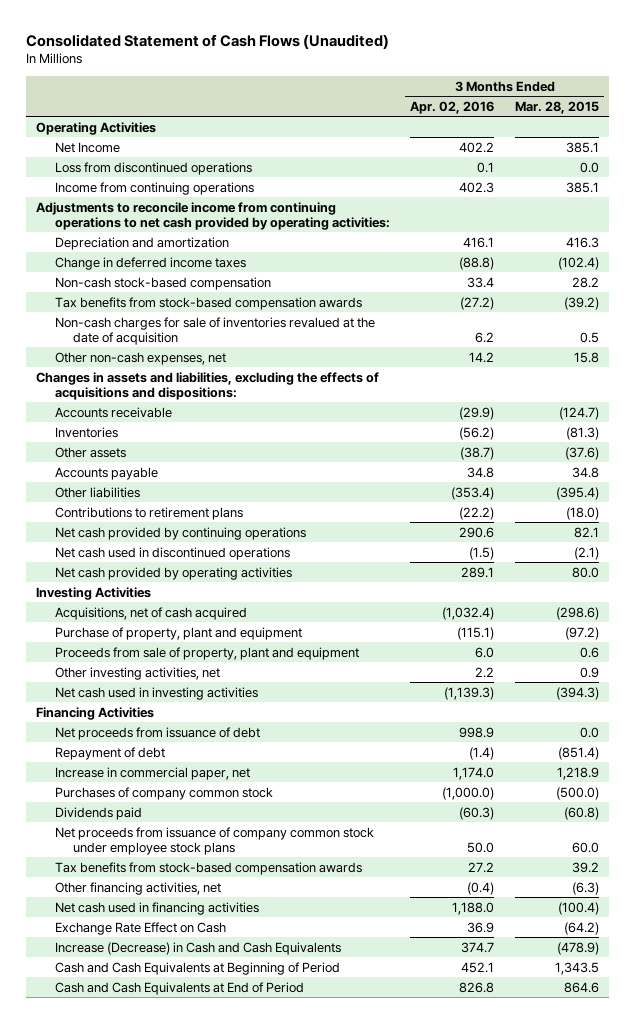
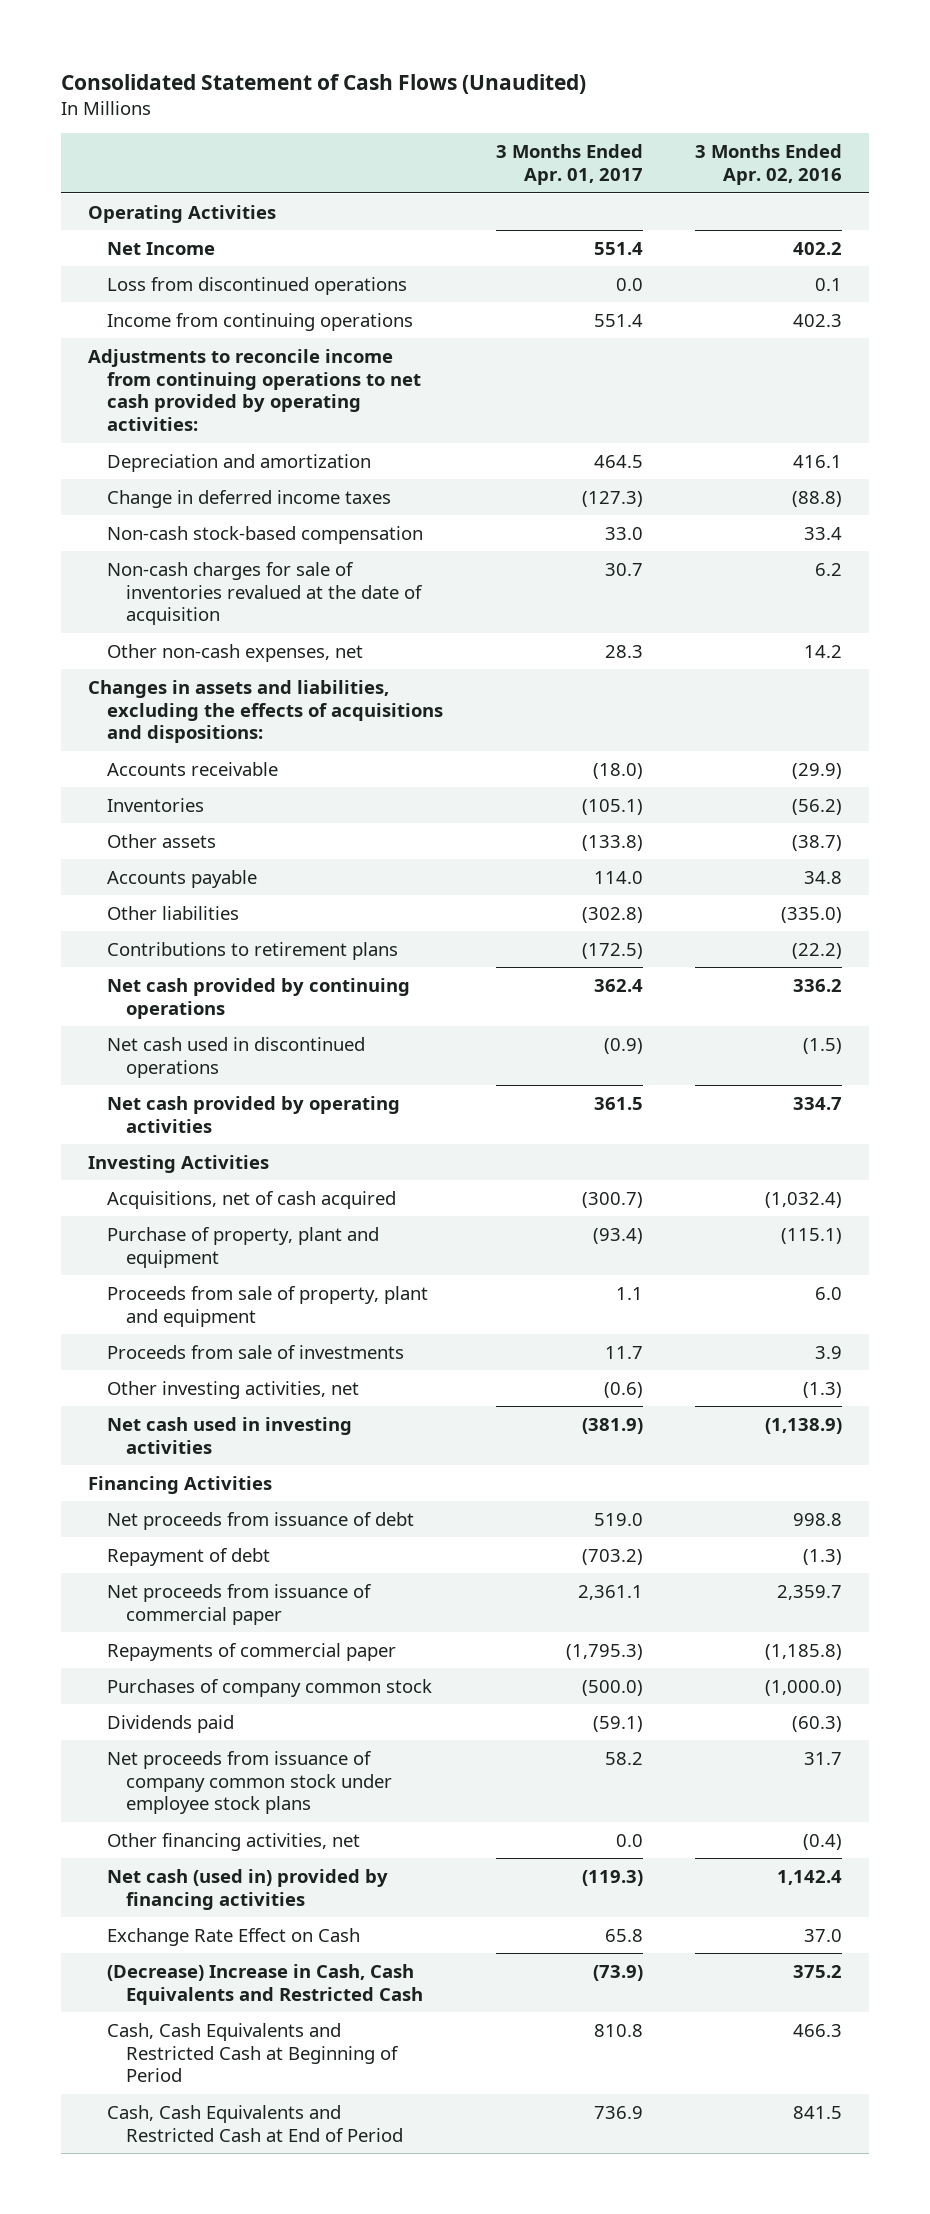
- | 3 Months Ended Apr. 02, 2016 | 3 Months Ended Mar. 28, 2015
+ | 3 Months Ended Apr. 01, 2017 | 3 Months Ended Apr. 02, 2016
- Tax benefits from stock-based compensation awards | (27.2) | (39.2)
- Other liabilities | (353.4) | (395.4)
+ Other liabilities | (302.8) | (335.0)
- Net cash provided by continuing operations | 290.6 | 82.1
+ Net cash provided by continuing operations | 362.4 | 336.2
- Net cash provided by operating activities | 289.1 | 80.0
+ Net cash provided by operating activities | 361.5 | 334.7
- Other investing activities, net | 2.2 | 0.9
- Net cash used in investing activities | (1,139.3) | (394.3)
+ Proceeds from sale of investments | 11.7 | 3.9
+ Other investing activities, net | (0.6) | (1.3)
+ Net cash used in investing activities | (381.9) | (1,138.9)
- Net proceeds from issuance of debt | 998.9 | 0.0
- Repayment of debt | (1.4) | (851.4)
- Increase in commercial paper, net | 1,174.0 | 1,218.9
+ Net proceeds from issuance of debt | 519.0 | 998.8
+ Repayment of debt | (703.2) | (1.3)
+ Net proceeds from issuance of commercial paper | 2,361.1 | 2,359.7
+ Repayments of commercial paper | (1,795.3) | (1,185.8)
- Net proceeds from issuance of company common stock under employee stock plans | 50.0 | 60.0
- Tax benefits from stock-based compensation awards | 27.2 | 39.2
+ Net proceeds from issuance of company common stock under employee stock plans | 58.2 | 31.7
- Net cash used in financing activities | 1,188.0 | (100.4)
- Exchange Rate Effect on Cash | 36.9 | (64.2)
- Increase (Decrease) in Cash and Cash Equivalents | 374.7 | (478.9)
- Cash and Cash Equivalents at Beginning of Period | 452.1 | 1,343.5
- Cash and Cash Equivalents at End of Period | 826.8 | 864.6
+ Net cash (used in) provided by financing activities | (119.3) | 1,142.4
+ Exchange Rate Effect on Cash | 65.8 | 37.0
+ (Decrease) Increase in Cash, Cash Equivalents and Restricted Cash | (73.9) | 375.2
+ Cash, Cash Equivalents and Restricted Cash at Beginning of Period | 810.8 | 466.3
+ Cash, Cash Equivalents and Restricted Cash at End of Period | 736.9 | 841.5

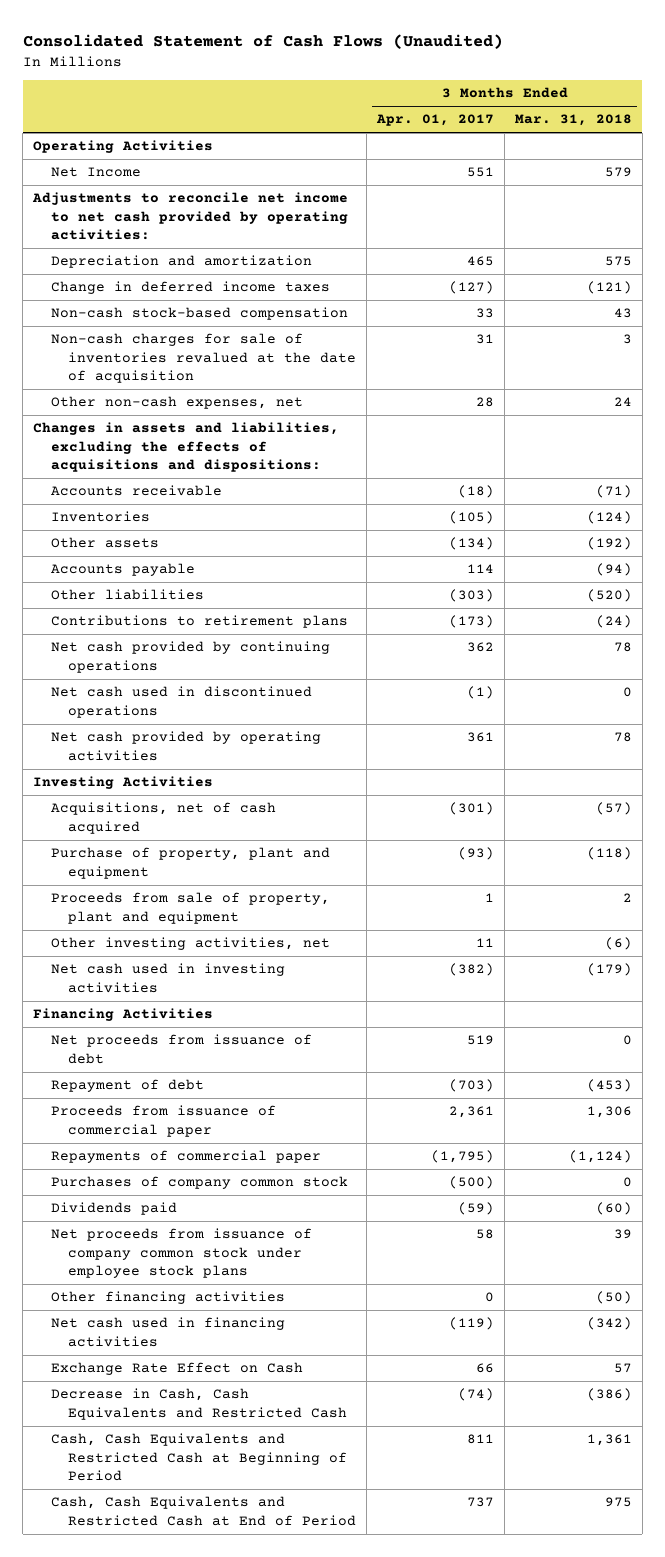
- | 3 Months Ended Apr. 01, 2017 | 3 Months Ended Apr. 02, 2016
+ | 3 Months Ended Apr. 01, 2017 | 3 Months Ended Mar. 31, 2018
- Net Income | 551.4 | 402.2
- Loss from discontinued operations | 0.0 | 0.1
- Income from continuing operations | 551.4 | 402.3
- Adjustments to reconcile income from continuing operations to net cash provided by operating activities:
- Depreciation and amortization | 464.5 | 416.1
- Change in deferred income taxes | (127.3) | (88.8)
- Non-cash stock-based compensation | 33.0 | 33.4
- Non-cash charges for sale of inventories revalued at the date of acquisition | 30.7 | 6.2
- Other non-cash expenses, net | 28.3 | 14.2
+ Net Income | 551 | 579
+ Adjustments to reconcile net income to net cash provided by operating activities:
+ Depreciation and amortization | 465 | 575
+ Change in deferred income taxes | (127) | (121)
+ Non-cash stock-based compensation | 33 | 43
+ Non-cash charges for sale of inventories revalued at the date of acquisition | 31 | 3
+ Other non-cash expenses, net | 28 | 24
- Accounts receivable | (18.0) | (29.9)
- Inventories | (105.1) | (56.2)
- Other assets | (133.8) | (38.7)
- Accounts payable | 114.0 | 34.8
- Other liabilities | (302.8) | (335.0)
- Contributions to retirement plans | (172.5) | (22.2)
- Net cash provided by continuing operations | 362.4 | 336.2
- Net cash used in discontinued operations | (0.9) | (1.5)
- Net cash provided by operating activities | 361.5 | 334.7
+ Accounts receivable | (18) | (71)
+ Inventories | (105) | (124)
+ Other assets | (134) | (192)
+ Accounts payable | 114 | (94)
+ Other liabilities | (303) | (520)
+ Contributions to retirement plans | (173) | (24)
+ Net cash provided by continuing operations | 362 | 78
+ Net cash used in discontinued operations | (1) | 0
+ Net cash provided by operating activities | 361 | 78
- Acquisitions, net of cash acquired | (300.7) | (1,032.4)
- Purchase of property, plant and equipment | (93.4) | (115.1)
- Proceeds from sale of property, plant and equipment | 1.1 | 6.0
- Proceeds from sale of investments | 11.7 | 3.9
- Other investing activities, net | (0.6) | (1.3)
- Net cash used in investing activities | (381.9) | (1,138.9)
+ Acquisitions, net of cash acquired | (301) | (57)
+ Purchase of property, plant and equipment | (93) | (118)
+ Proceeds from sale of property, plant and equipment | 1 | 2
+ Other investing activities, net | 11 | (6)
+ Net cash used in investing activities | (382) | (179)
- Net proceeds from issuance of debt | 519.0 | 998.8
- Repayment of debt | (703.2) | (1.3)
- Net proceeds from issuance of commercial paper | 2,361.1 | 2,359.7
- Repayments of commercial paper | (1,795.3) | (1,185.8)
- Purchases of company common stock | (500.0) | (1,000.0)
- Dividends paid | (59.1) | (60.3)
- Net proceeds from issuance of company common stock under employee stock plans | 58.2 | 31.7
- Other financing activities, net | 0.0 | (0.4)
- Net cash (used in) provided by financing activities | (119.3) | 1,142.4
- Exchange Rate Effect on Cash | 65.8 | 37.0
- (Decrease) Increase in Cash, Cash Equivalents and Restricted Cash | (73.9) | 375.2
- Cash, Cash Equivalents and Restricted Cash at Beginning of Period | 810.8 | 466.3
- Cash, Cash Equivalents and Restricted Cash at End of Period | 736.9 | 841.5
+ Net proceeds from issuance of debt | 519 | 0
+ Repayment of debt | (703) | (453)
+ Proceeds from issuance of commercial paper | 2,361 | 1,306
+ Repayments of commercial paper | (1,795) | (1,124)
+ Purchases of company common stock | (500) | 0
+ Dividends paid | (59) | (60)
+ Net proceeds from issuance of company common stock under employee stock plans | 58 | 39
+ Other financing activities | 0 | (50)
+ Net cash used in financing activities | (119) | (342)
+ Exchange Rate Effect on Cash | 66 | 57
+ Decrease in Cash, Cash Equivalents and Restricted Cash | (74) | (386)
+ Cash, Cash Equivalents and Restricted Cash at Beginning of Period | 811 | 1,361
+ Cash, Cash Equivalents and Restricted Cash at End of Period | 737 | 975

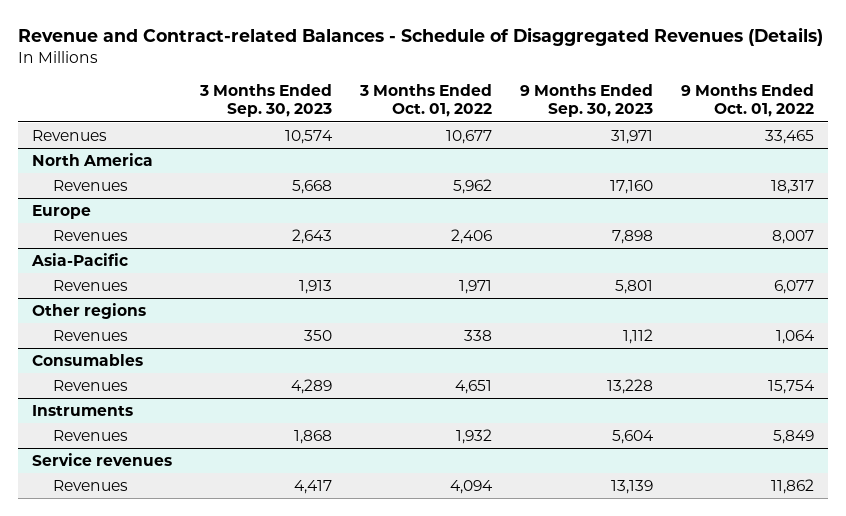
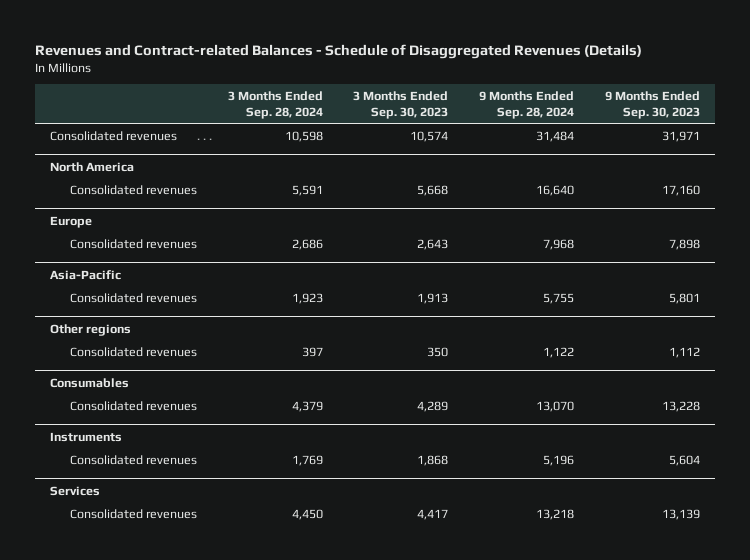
- Revenue and Contract-related Balances - Schedule of Disaggregated Revenues (Details)
+ Revenues and Contract-related Balances - Schedule of Disaggregated Revenues (Details)
- | 3 Months Ended Sep. 30, 2023 | 3 Months Ended Oct. 01, 2022 | 9 Months Ended Sep. 30, 2023 | 9 Months Ended Oct. 01, 2022
+ | 3 Months Ended Sep. 28, 2024 | 3 Months Ended Sep. 30, 2023 | 9 Months Ended Sep. 28, 2024 | 9 Months Ended Sep. 30, 2023
- Revenues | 10,574 | 10,677 | 31,971 | 33,465
+ Consolidated revenues | 10,598 | 10,574 | 31,484 | 31,971
@ North America
- Revenues | 5,668 | 5,962 | 17,160 | 18,317
+ Consolidated revenues | 5,591 | 5,668 | 16,640 | 17,160
@ Europe
- Revenues | 2,643 | 2,406 | 7,898 | 8,007
+ Consolidated revenues | 2,686 | 2,643 | 7,968 | 7,898
@ Asia-Pacific
- Revenues | 1,913 | 1,971 | 5,801 | 6,077
+ Consolidated revenues | 1,923 | 1,913 | 5,755 | 5,801
@ Other regions
- Revenues | 350 | 338 | 1,112 | 1,064
+ Consolidated revenues | 397 | 350 | 1,122 | 1,112
@ Consumables
- Revenues | 4,289 | 4,651 | 13,228 | 15,754
+ Consolidated revenues | 4,379 | 4,289 | 13,070 | 13,228
@ Instruments
- Revenues | 1,868 | 1,932 | 5,604 | 5,849
- Service revenues
- Revenues | 4,417 | 4,094 | 13,139 | 11,862
@ Instruments
+ Consolidated revenues | 1,769 | 1,868 | 5,196 | 5,604
+ Services
+ Consolidated revenues | 4,450 | 4,417 | 13,218 | 13,139

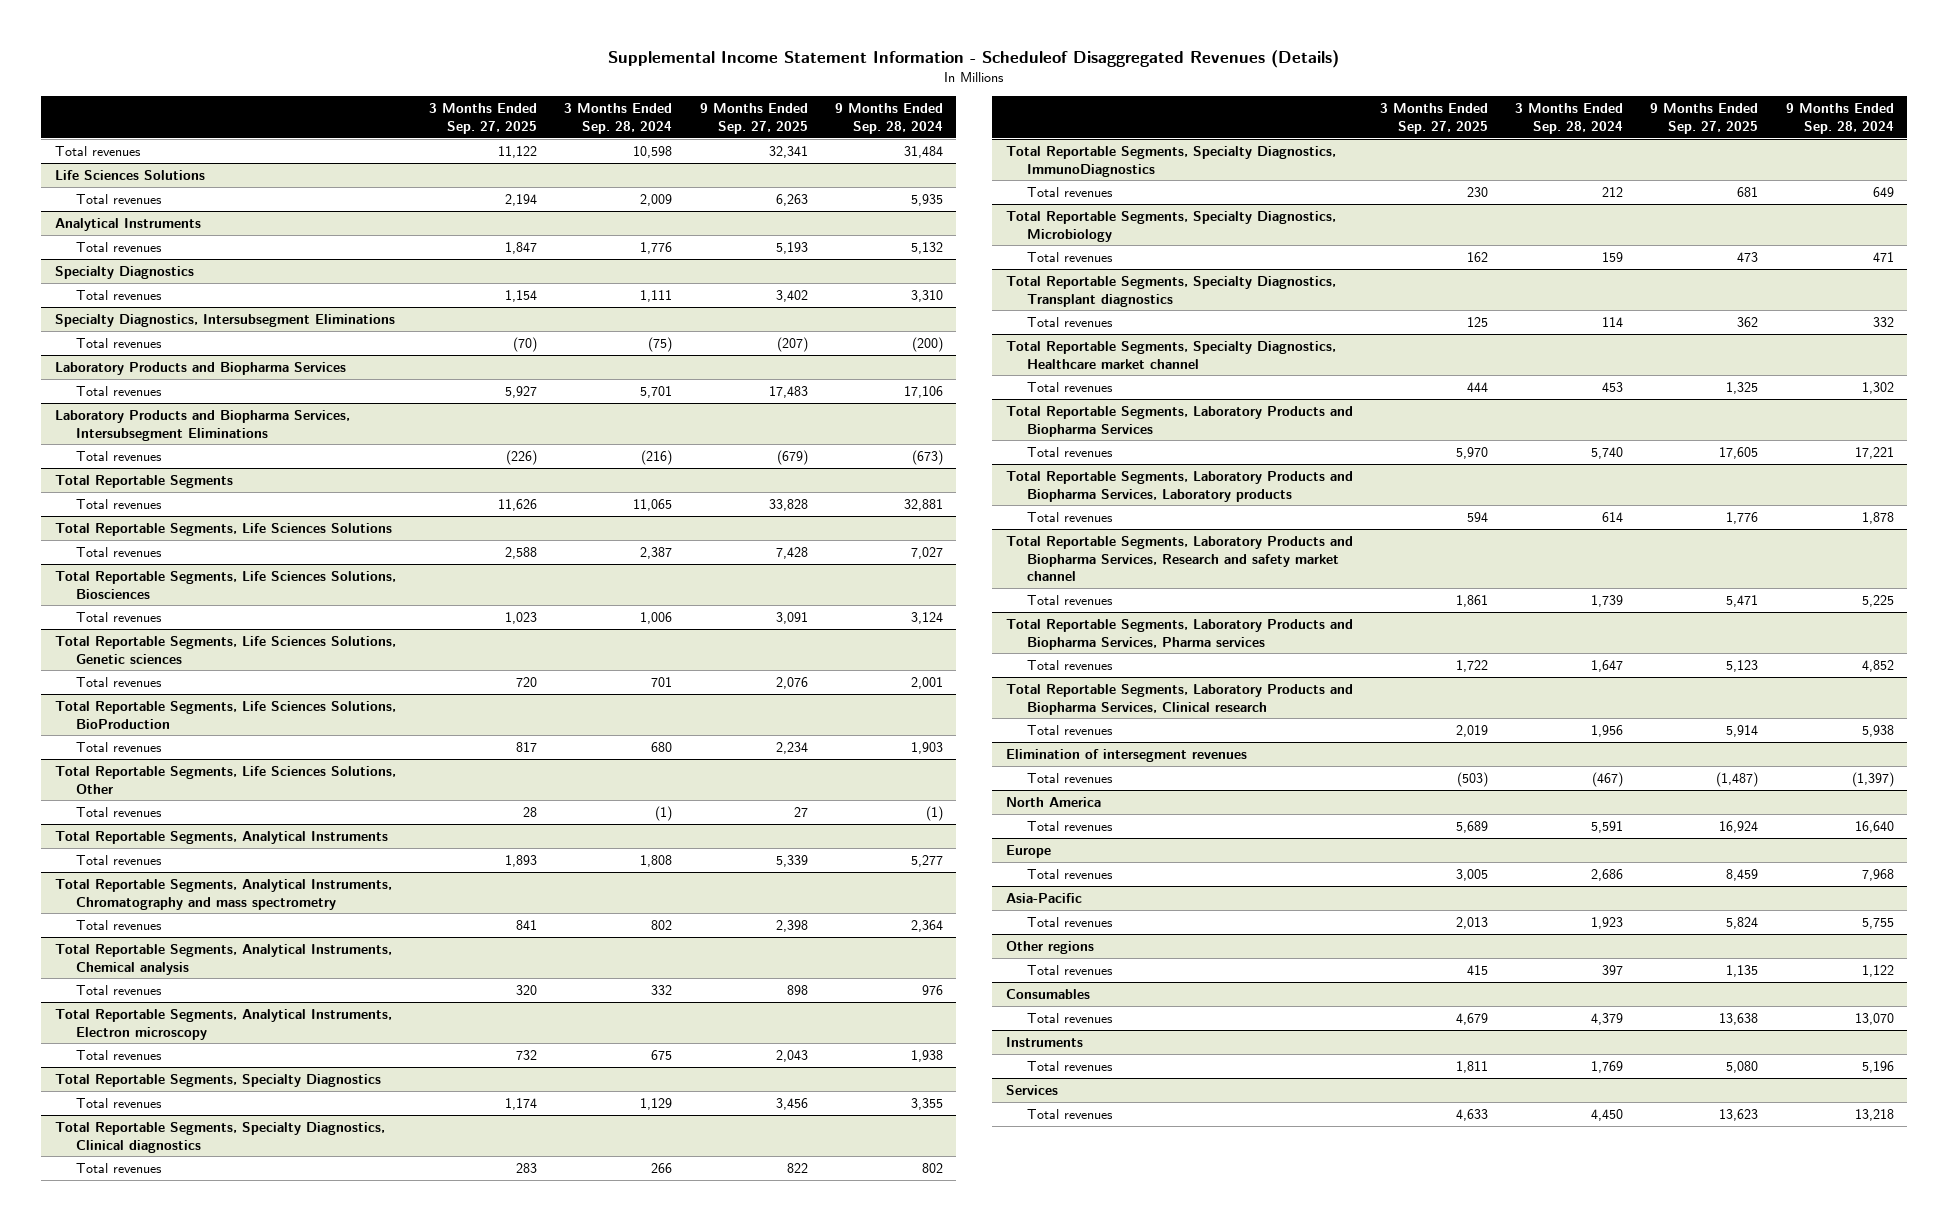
- Revenues and Contract-related Balances - Schedule of Disaggregated Revenues (Details)
+ Supplemental Income Statement Information - Scheduleof Disaggregated Revenues (Details)
- | 3 Months Ended Sep. 28, 2024 | 3 Months Ended Sep. 30, 2023 | 9 Months Ended Sep. 28, 2024 | 9 Months Ended Sep. 30, 2023
+ | 3 Months Ended Sep. 27, 2025 | 3 Months Ended Sep. 28, 2024 | 9 Months Ended Sep. 27, 2025 | 9 Months Ended Sep. 28, 2024
- Consolidated revenues | 10,598 | 10,574 | 31,484 | 31,971
+ Total revenues | 11,122 | 10,598 | 32,341 | 31,484
+ Life Sciences Solutions
+ Total revenues | 2,194 | 2,009 | 6,263 | 5,935
+ Analytical Instruments
+ Total revenues | 1,847 | 1,776 | 5,193 | 5,132
+ Specialty Diagnostics
+ Total revenues | 1,154 | 1,111 | 3,402 | 3,310
+ Specialty Diagnostics, Intersubsegment Eliminations
+ Total revenues | (70) | (75) | (207) | (200)
+ Laboratory Products and Biopharma Services
+ Total revenues | 5,927 | 5,701 | 17,483 | 17,106
+ Laboratory Products and Biopharma Services, Intersubsegment Eliminations
+ Total revenues | (226) | (216) | (679) | (673)
+ Total Reportable Segments
+ Total revenues | 11,626 | 11,065 | 33,828 | 32,881
+ Total Reportable Segments, Life Sciences Solutions
+ Total revenues | 2,588 | 2,387 | 7,428 | 7,027
+ Total Reportable Segments, Life Sciences Solutions, Biosciences
+ Total revenues | 1,023 | 1,006 | 3,091 | 3,124
+ Total Reportable Segments, Life Sciences Solutions, Genetic sciences
+ Total revenues | 720 | 701 | 2,076 | 2,001
+ Total Reportable Segments, Life Sciences Solutions, BioProduction
+ Total revenues | 817 | 680 | 2,234 | 1,903
+ Total Reportable Segments, Life Sciences Solutions, Other
+ Total revenues | 28 | (1) | 27 | (1)
+ Total Reportable Segments, Analytical Instruments
+ Total revenues | 1,893 | 1,808 | 5,339 | 5,277
+ Total Reportable Segments, Analytical Instruments, Chromatography and mass spectrometry
+ Total revenues | 841 | 802 | 2,398 | 2,364
+ Total Reportable Segments, Analytical Instruments, Chemical analysis
+ Total revenues | 320 | 332 | 898 | 976
+ Total Reportable Segments, Analytical Instruments, Electron microscopy
+ Total revenues | 732 | 675 | 2,043 | 1,938
+ Total Reportable Segments, Specialty Diagnostics
+ Total revenues | 1,174 | 1,129 | 3,456 | 3,355
+ Total Reportable Segments, Specialty Diagnostics, Clinical diagnostics
+ Total revenues | 283 | 266 | 822 | 802
+ Total Reportable Segments, Specialty Diagnostics, ImmunoDiagnostics
+ Total revenues | 230 | 212 | 681 | 649
+ Total Reportable Segments, Specialty Diagnostics, Microbiology
+ Total revenues | 162 | 159 | 473 | 471
+ Total Reportable Segments, Specialty Diagnostics, Transplant diagnostics
+ Total revenues | 125 | 114 | 362 | 332
+ Total Reportable Segments, Specialty Diagnostics, Healthcare market channel
+ Total revenues | 444 | 453 | 1,325 | 1,302
+ Total Reportable Segments, Laboratory Products and Biopharma Services
+ Total revenues | 5,970 | 5,740 | 17,605 | 17,221
+ Total Reportable Segments, Laboratory Products and Biopharma Services, Laboratory products
+ Total revenues | 594 | 614 | 1,776 | 1,878
+ Total Reportable Segments, Laboratory Products and Biopharma Services, Research and safety market channel
+ Total revenues | 1,861 | 1,739 | 5,471 | 5,225
+ Total Reportable Segments, Laboratory Products and Biopharma Services, Pharma services
+ Total revenues | 1,722 | 1,647 | 5,123 | 4,852
+ Total Reportable Segments, Laboratory Products and Biopharma Services, Clinical research
+ Total revenues | 2,019 | 1,956 | 5,914 | 5,938
+ Elimination of intersegment revenues
+ Total revenues | (503) | (467) | (1,487) | (1,397)
@ North America
- Consolidated revenues | 5,591 | 5,668 | 16,640 | 17,160
+ Total revenues | 5,689 | 5,591 | 16,924 | 16,640
@ Europe
- Consolidated revenues | 2,686 | 2,643 | 7,968 | 7,898
+ Total revenues | 3,005 | 2,686 | 8,459 | 7,968
@ Asia-Pacific
- Consolidated revenues | 1,923 | 1,913 | 5,755 | 5,801
+ Total revenues | 2,013 | 1,923 | 5,824 | 5,755
@ Other regions
- Consolidated revenues | 397 | 350 | 1,122 | 1,112
+ Total revenues | 415 | 397 | 1,135 | 1,122
@ Consumables
- Consolidated revenues | 4,379 | 4,289 | 13,070 | 13,228
+ Total revenues | 4,679 | 4,379 | 13,638 | 13,070
@ Instruments
- Consolidated revenues | 1,769 | 1,868 | 5,196 | 5,604
+ Total revenues | 1,811 | 1,769 | 5,080 | 5,196
@ Services
- Consolidated revenues | 4,450 | 4,417 | 13,218 | 13,139
+ Total revenues | 4,633 | 4,450 | 13,623 | 13,218

